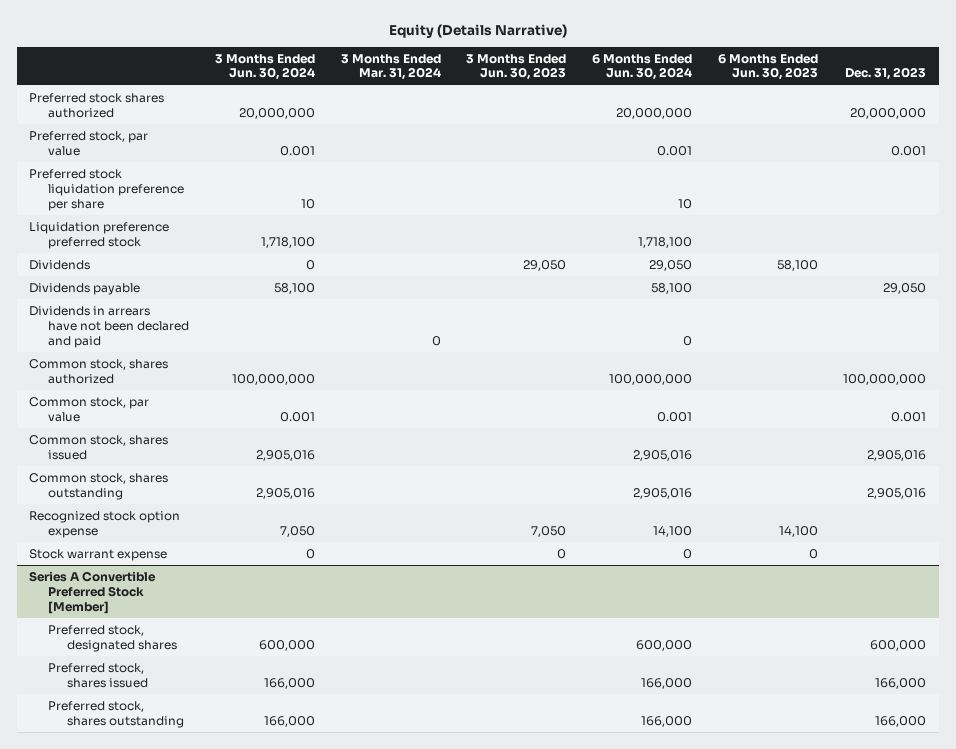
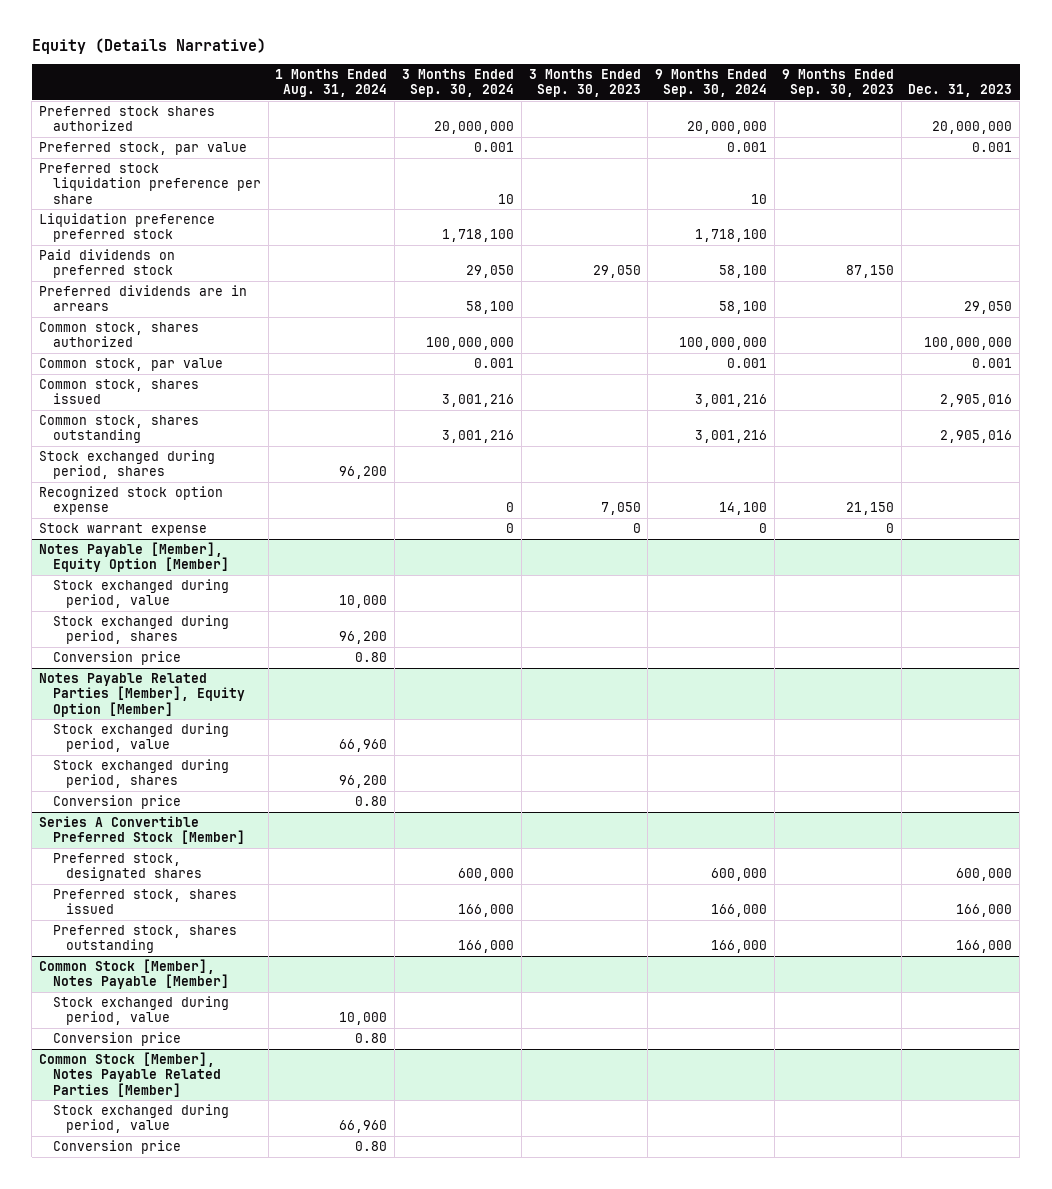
- | 3 Months Ended Jun. 30, 2024 | 3 Months Ended Mar. 31, 2024 | 3 Months Ended Jun. 30, 2023 | 6 Months Ended Jun. 30, 2024 | 6 Months Ended Jun. 30, 2023 | Dec. 31, 2023
+ | 1 Months Ended Aug. 31, 2024 | 3 Months Ended Sep. 30, 2024 | 3 Months Ended Sep. 30, 2023 | 9 Months Ended Sep. 30, 2024 | 9 Months Ended Sep. 30, 2023 | Dec. 31, 2023
- Dividends | 0 | | 29,050 | 29,050 | 58,100 |
- Dividends payable | 58,100 | | | 58,100 | | 29,050
- Dividends in arrears have not been declared and paid | | 0 | | 0 | |
+ Paid dividends on preferred stock | | 29,050 | 29,050 | 58,100 | 87,150 |
+ Preferred dividends are in arrears | | 58,100 | | 58,100 | | 29,050
+ Stock exchanged during period, shares | 96,200 | | | | |
+ Notes Payable [Member], Equity Option [Member]
+ Stock exchanged during period, value | 10,000 | | | | |
+ Stock exchanged during period, shares | 96,200 | | | | |
+ Conversion price | 0.80 | | | | |
+ Notes Payable Related Parties [Member], Equity Option [Member]
+ Stock exchanged during period, value | 66,960 | | | | |
+ Stock exchanged during period, shares | 96,200 | | | | |
+ Conversion price | 0.80 | | | | |
+ Common Stock [Member], Notes Payable [Member]
+ Stock exchanged during period, value | 10,000 | | | | |
+ Conversion price | 0.80 | | | | |
+ Common Stock [Member], Notes Payable Related Parties [Member]
+ Stock exchanged during period, value | 66,960 | | | | |
+ Conversion price | 0.80 | | | | |

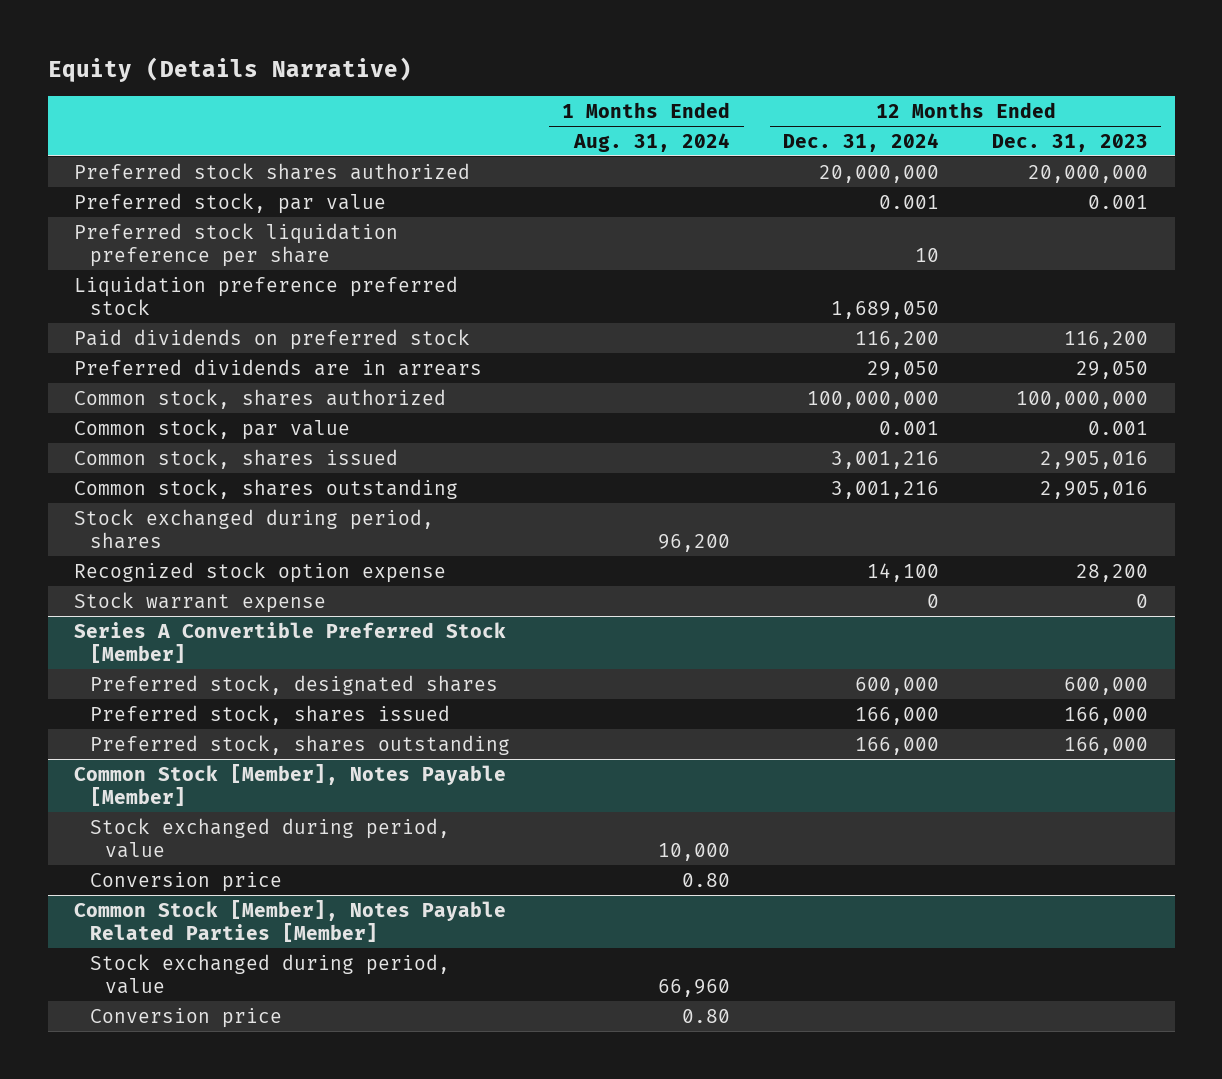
- | 1 Months Ended Aug. 31, 2024 | 3 Months Ended Sep. 30, 2024 | 3 Months Ended Sep. 30, 2023 | 9 Months Ended Sep. 30, 2024 | 9 Months Ended Sep. 30, 2023 | Dec. 31, 2023
+ | 1 Months Ended Aug. 31, 2024 | 12 Months Ended Dec. 31, 2024 | 12 Months Ended Dec. 31, 2023
- Notes Payable [Member], Equity Option [Member]
- Stock exchanged during period, value | 10,000 | | | | |
- Stock exchanged during period, shares | 96,200 | | | | |
- Conversion price | 0.80 | | | | |
- Notes Payable Related Parties [Member], Equity Option [Member]
- Stock exchanged during period, value | 66,960 | | | | |
- Stock exchanged during period, shares | 96,200 | | | | |
- Conversion price | 0.80 | | | | |

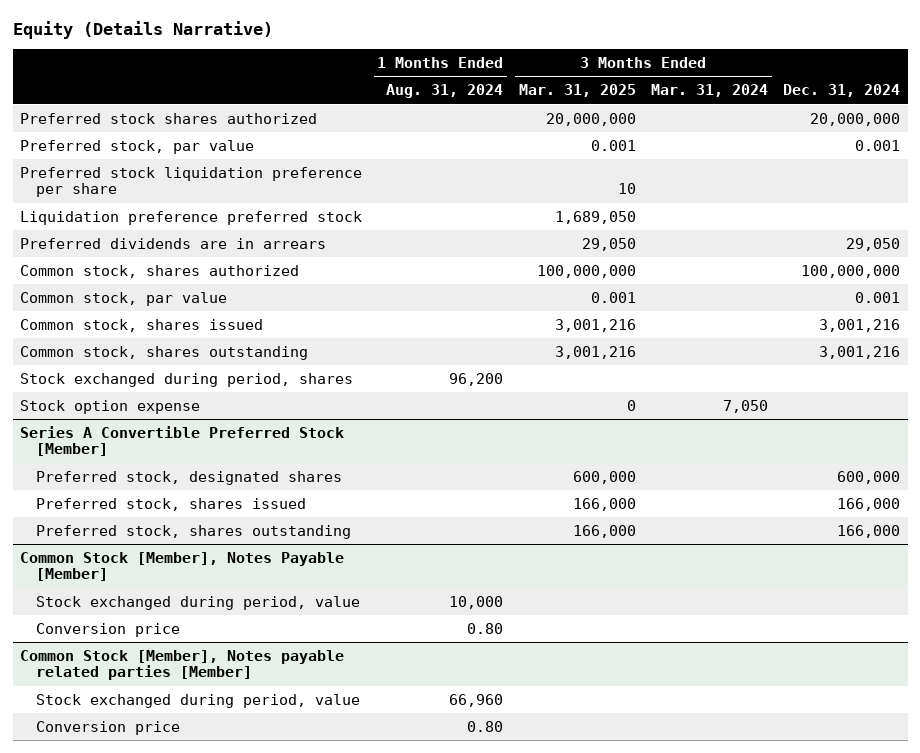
- | 1 Months Ended Aug. 31, 2024 | 12 Months Ended Dec. 31, 2024 | 12 Months Ended Dec. 31, 2023
+ | 1 Months Ended Aug. 31, 2024 | 3 Months Ended Mar. 31, 2025 | 3 Months Ended Mar. 31, 2024 | Dec. 31, 2024
- Paid dividends on preferred stock | | 116,200 | 116,200
- Recognized stock option expense | | 14,100 | 28,200
- Stock warrant expense | | 0 | 0
+ Stock option expense | | 0 | 7,050 |
- Common Stock [Member], Notes Payable Related Parties [Member]
+ Common Stock [Member], Notes payable related parties [Member]

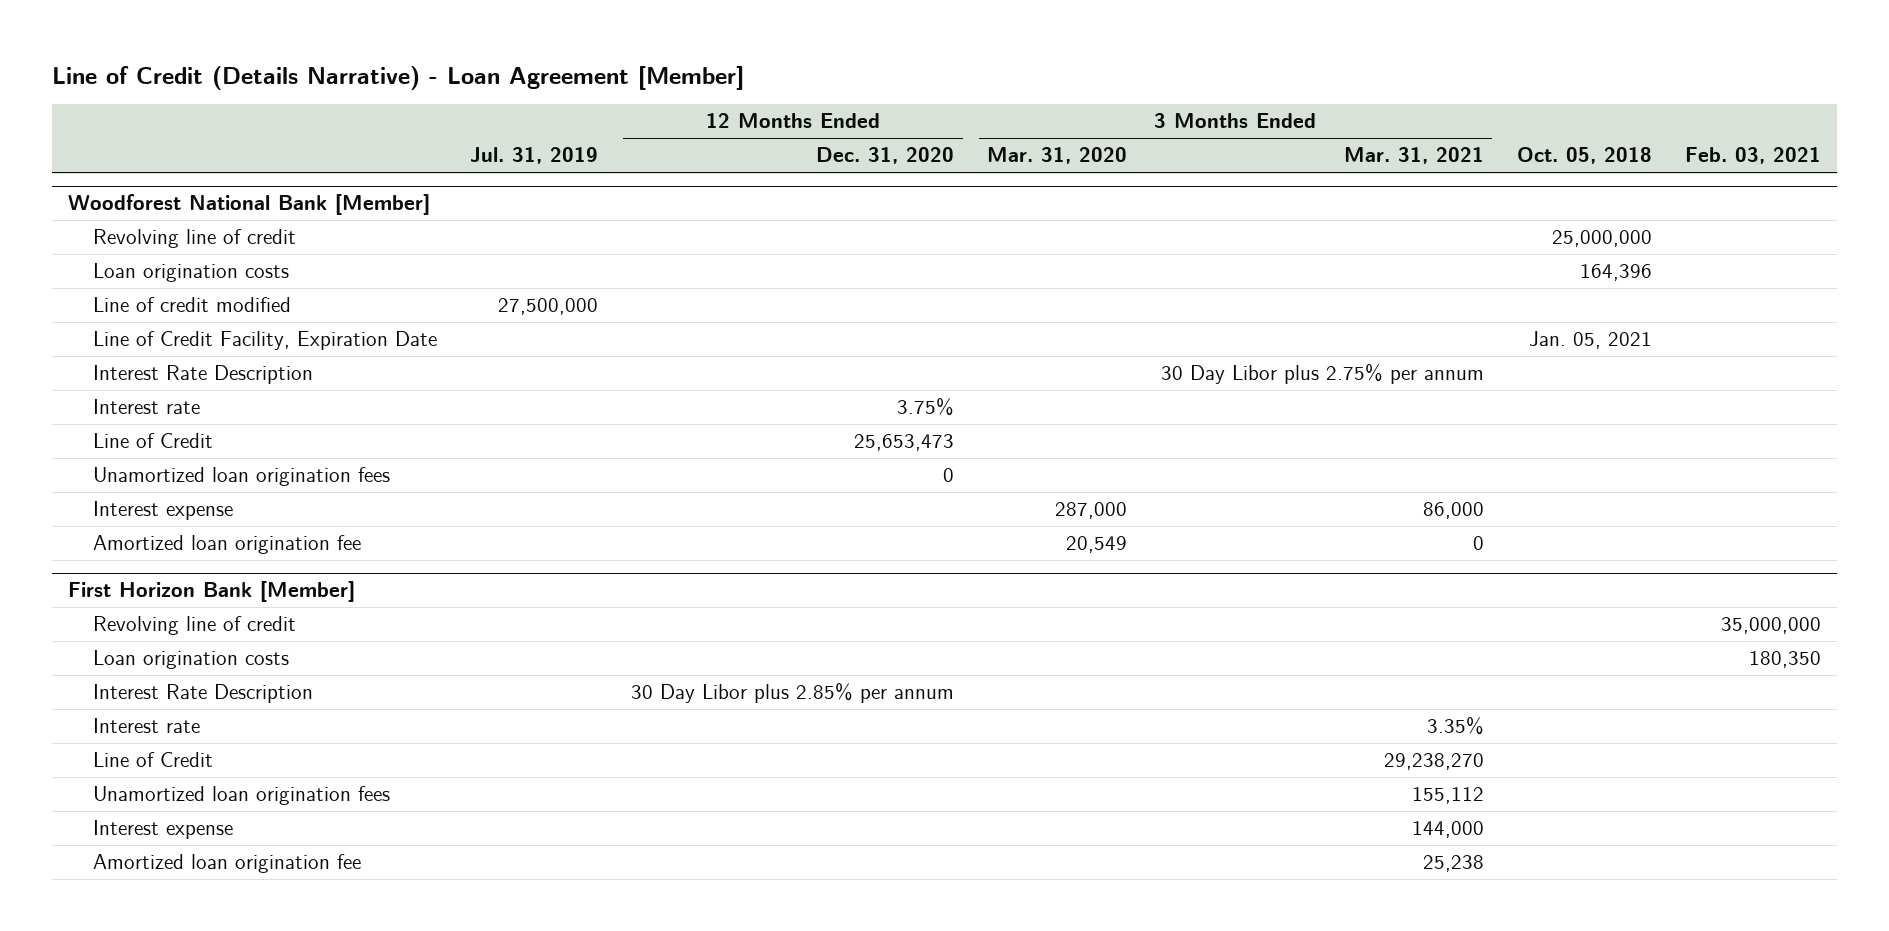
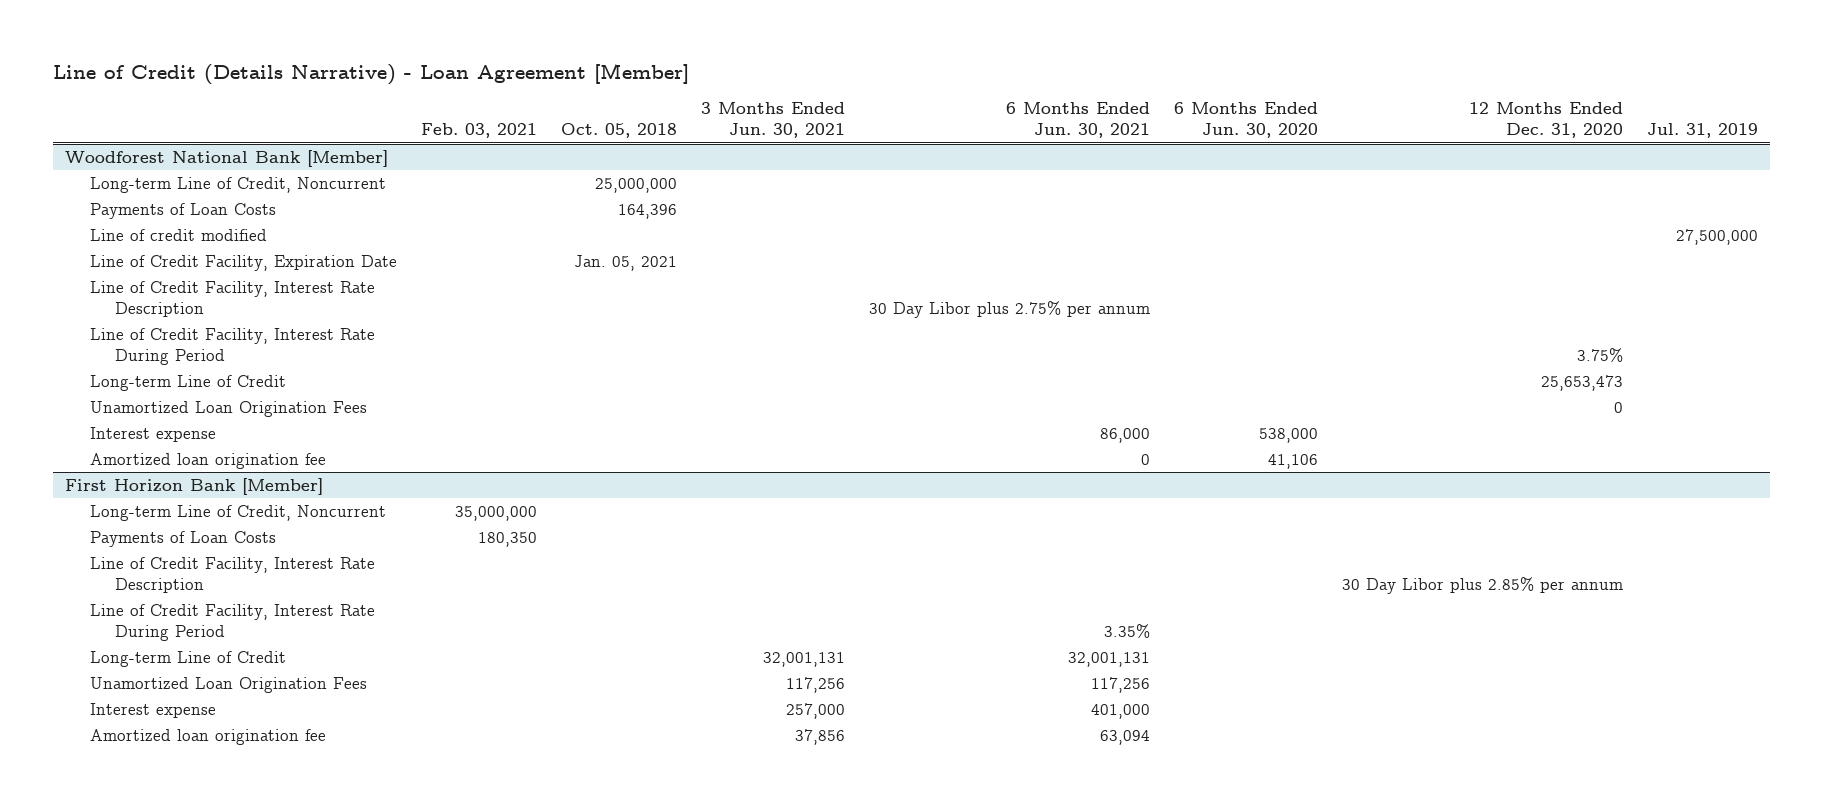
- | Jul. 31, 2019 | 12 Months Ended Dec. 31, 2020 | 3 Months Ended Mar. 31, 2020 | 3 Months Ended Mar. 31, 2021 | Oct. 05, 2018 | Feb. 03, 2021
+ | Feb. 03, 2021 | Oct. 05, 2018 | 3 Months Ended Jun. 30, 2021 | 6 Months Ended Jun. 30, 2021 | 6 Months Ended Jun. 30, 2020 | 12 Months Ended Dec. 31, 2020 | Jul. 31, 2019
@ Woodforest National Bank [Member]
- Revolving line of credit | | | | | 25,000,000 |
- Loan origination costs | | | | | 164,396 |
+ Long-term Line of Credit, Noncurrent | | 25,000,000 | | | | |
+ Payments of Loan Costs | | 164,396 | | | | |
- Interest Rate Description | | | | 30 Day Libor plus 2.75% per annum | |
- Interest rate | | 3.75% | | | |
- Line of Credit | | 25,653,473 | | | |
- Unamortized loan origination fees | | 0 | | | |
+ Line of Credit Facility, Interest Rate Description | | | | 30 Day Libor plus 2.75% per annum | | |
+ Line of Credit Facility, Interest Rate During Period | | | | | | 3.75% |
+ Long-term Line of Credit | | | | | | 25,653,473 |
+ Unamortized Loan Origination Fees | | | | | | 0 |
@ First Horizon Bank [Member]
- Revolving line of credit | | | | | | 35,000,000
- Loan origination costs | | | | | | 180,350
- Interest Rate Description | | 30 Day Libor plus 2.85% per annum | | | |
- Interest rate | | | | 3.35% | |
- Line of Credit | | | | 29,238,270 | |
- Unamortized loan origination fees | | | | 155,112 | |
+ Long-term Line of Credit, Noncurrent | 35,000,000 | | | | | |
+ Payments of Loan Costs | 180,350 | | | | | |
+ Line of Credit Facility, Interest Rate Description | | | | | | 30 Day Libor plus 2.85% per annum |
+ Line of Credit Facility, Interest Rate During Period | | | | 3.35% | | |
+ Long-term Line of Credit | | | 32,001,131 | 32,001,131 | | |
+ Unamortized Loan Origination Fees | | | 117,256 | 117,256 | | |

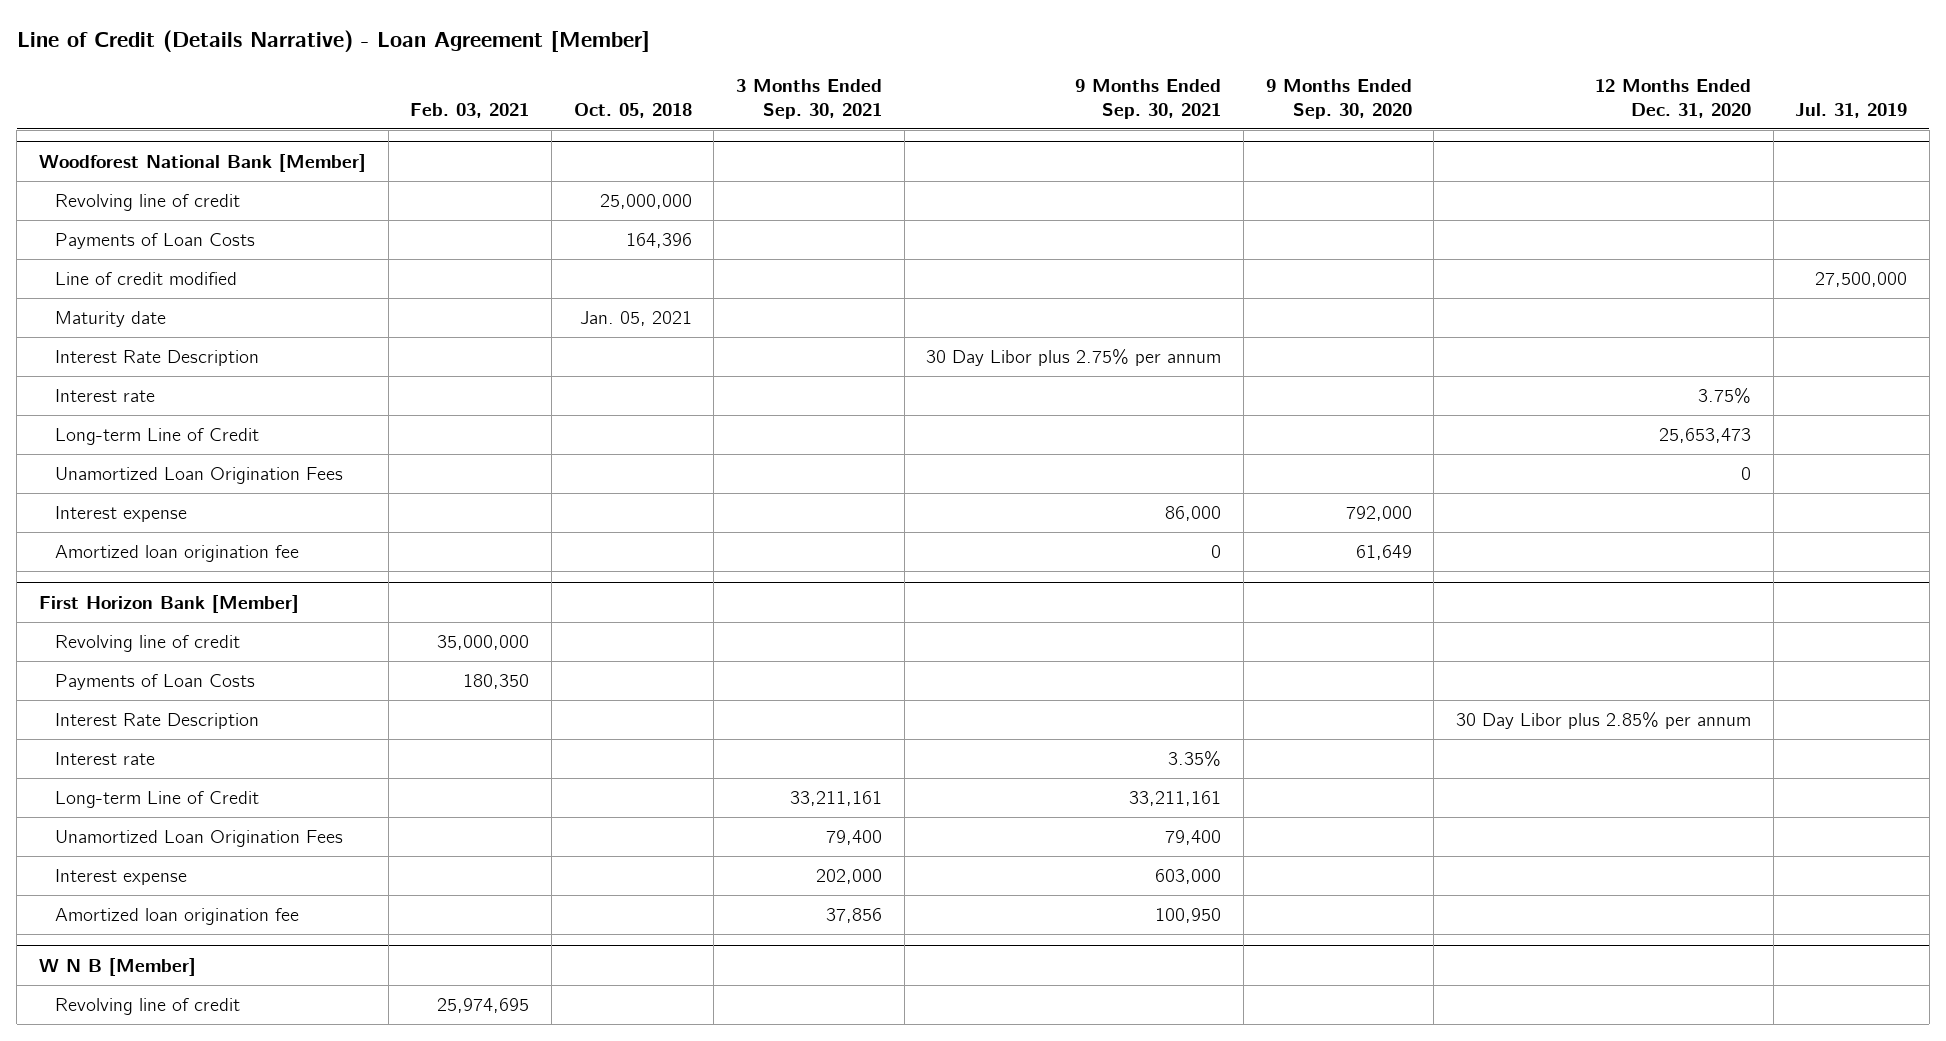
- | Feb. 03, 2021 | Oct. 05, 2018 | 3 Months Ended Jun. 30, 2021 | 6 Months Ended Jun. 30, 2021 | 6 Months Ended Jun. 30, 2020 | 12 Months Ended Dec. 31, 2020 | Jul. 31, 2019
+ | Feb. 03, 2021 | Oct. 05, 2018 | 3 Months Ended Sep. 30, 2021 | 9 Months Ended Sep. 30, 2021 | 9 Months Ended Sep. 30, 2020 | 12 Months Ended Dec. 31, 2020 | Jul. 31, 2019
@ Woodforest National Bank [Member]
- Long-term Line of Credit, Noncurrent | | 25,000,000 | | | | |
+ Revolving line of credit | | 25,000,000 | | | | |
- Line of Credit Facility, Expiration Date | | Jan. 05, 2021 | | | | |
- Line of Credit Facility, Interest Rate Description | | | | 30 Day Libor plus 2.75% per annum | | |
- Line of Credit Facility, Interest Rate During Period | | | | | | 3.75% |
+ Maturity date | | Jan. 05, 2021 | | | | |
+ Interest Rate Description | | | | 30 Day Libor plus 2.75% per annum | | |
+ Interest rate | | | | | | 3.75% |
@ First Horizon Bank [Member]
- Long-term Line of Credit, Noncurrent | 35,000,000 | | | | | |
+ Revolving line of credit | 35,000,000 | | | | | |
- Line of Credit Facility, Interest Rate Description | | | | | | 30 Day Libor plus 2.85% per annum |
- Line of Credit Facility, Interest Rate During Period | | | | 3.35% | | |
+ Interest Rate Description | | | | | | 30 Day Libor plus 2.85% per annum |
+ Interest rate | | | | 3.35% | | |
+ W N B [Member]
+ Revolving line of credit | 25,974,695 | | | | | |

